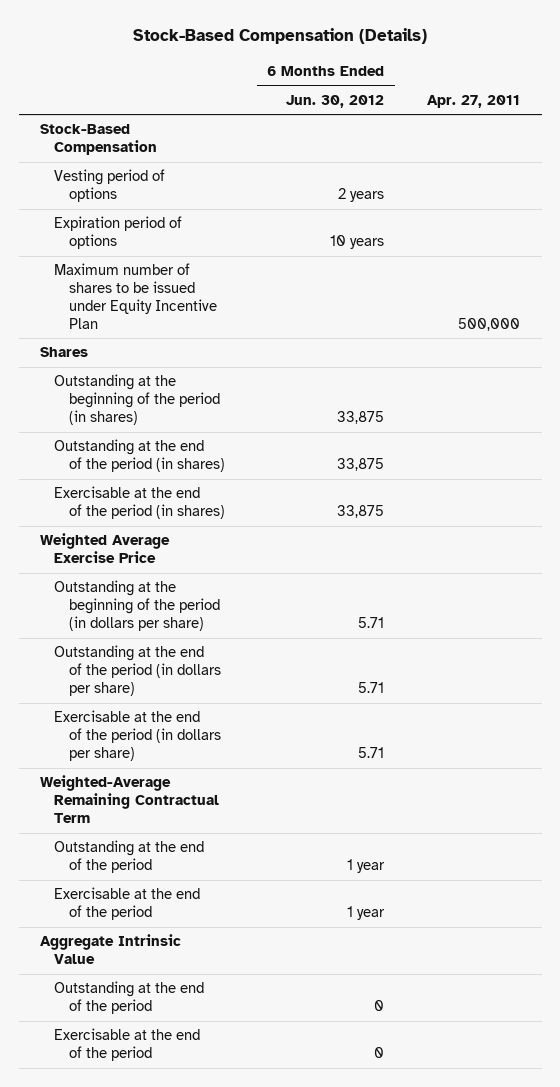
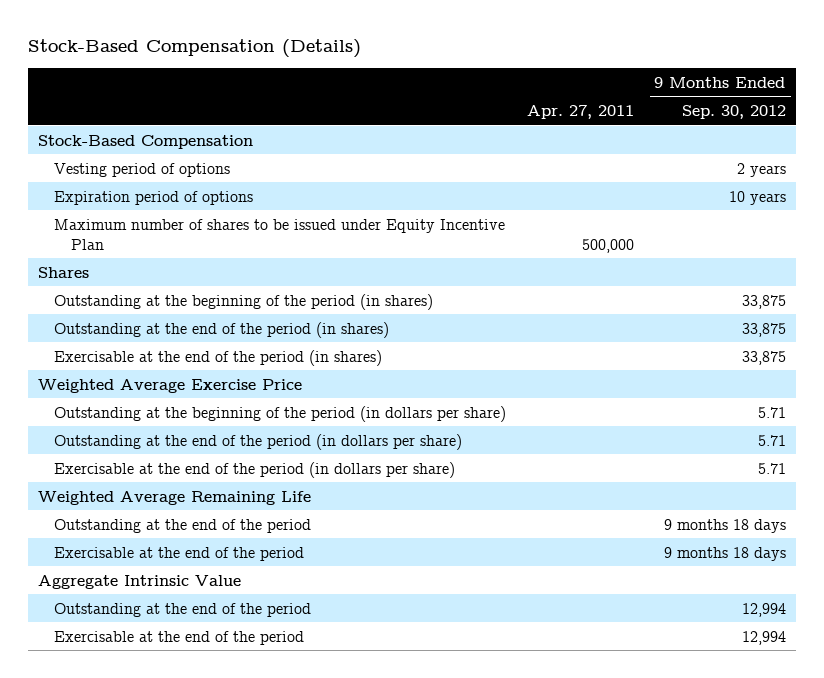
- | 6 Months Ended Jun. 30, 2012 | Apr. 27, 2011
+ | Apr. 27, 2011 | 9 Months Ended Sep. 30, 2012
- Weighted-Average Remaining Contractual Term
+ Weighted Average Remaining Life

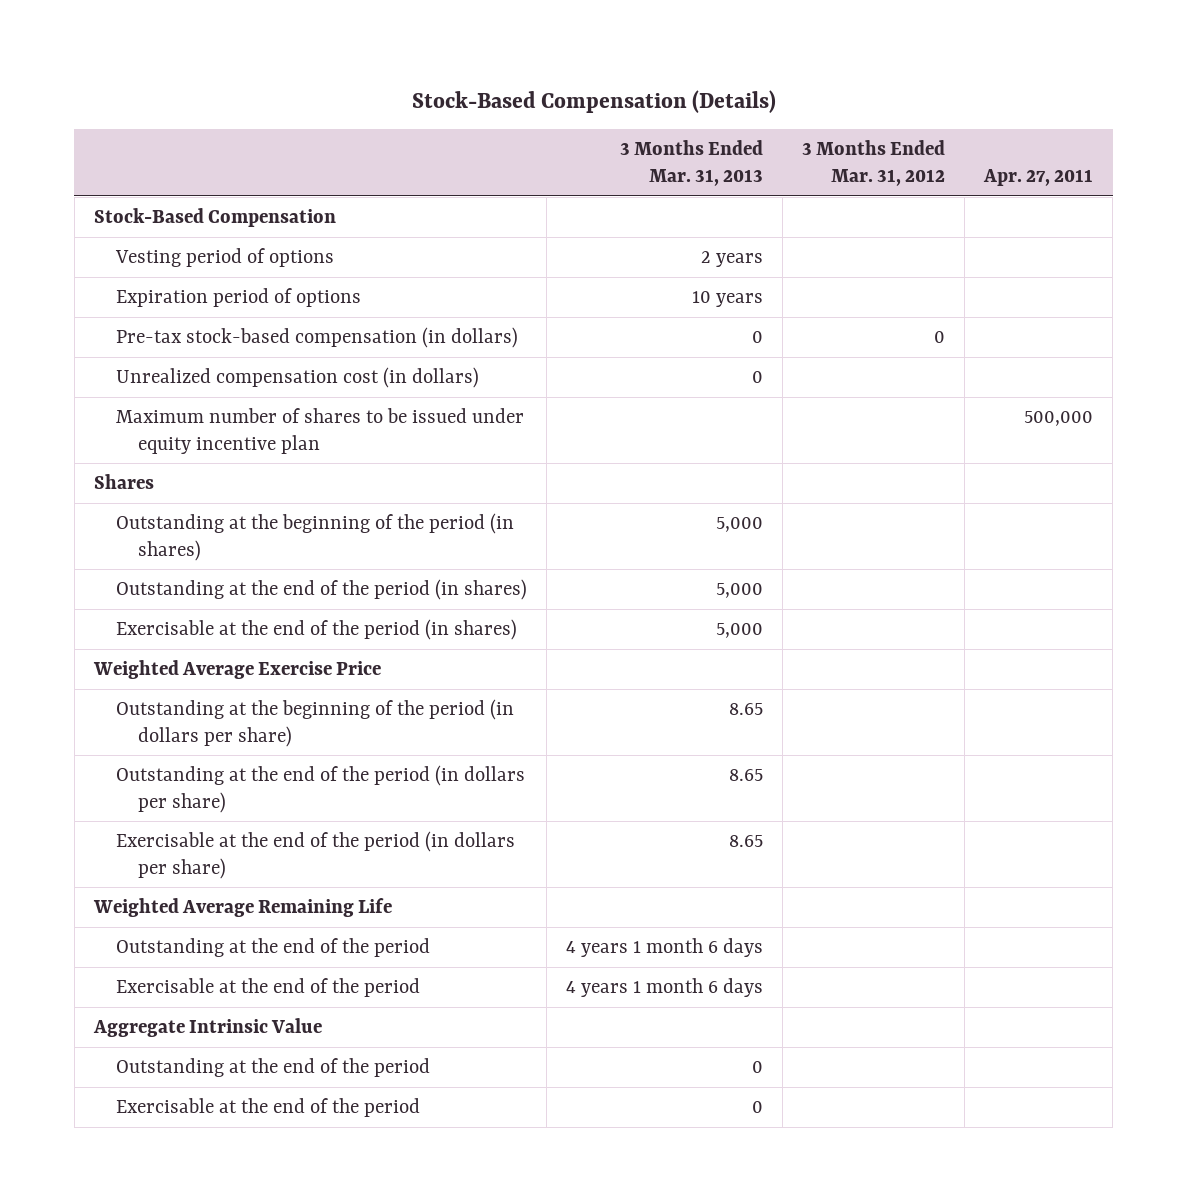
- | Apr. 27, 2011 | 9 Months Ended Sep. 30, 2012
+ | 3 Months Ended Mar. 31, 2013 | 3 Months Ended Mar. 31, 2012 | Apr. 27, 2011
- Maximum number of shares to be issued under Equity Incentive Plan | 500,000 |
+ Pre-tax stock-based compensation (in dollars) | 0 | 0 |
+ Unrealized compensation cost (in dollars) | 0 | |
+ Maximum number of shares to be issued under equity incentive plan | | | 500,000

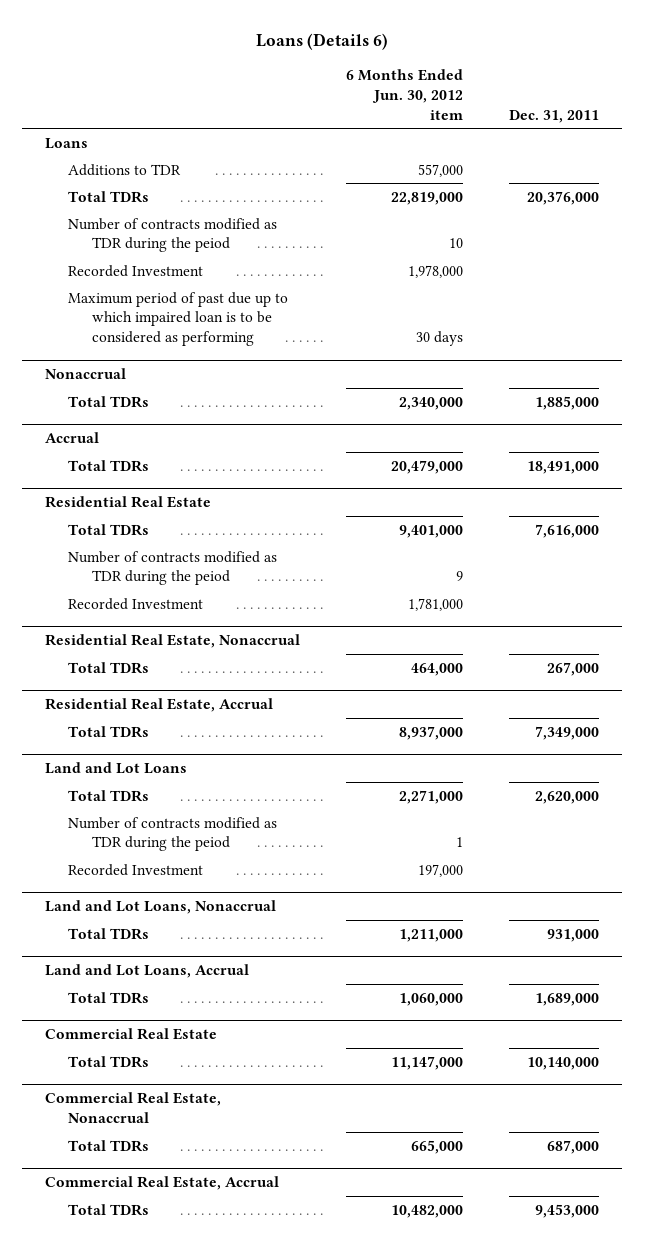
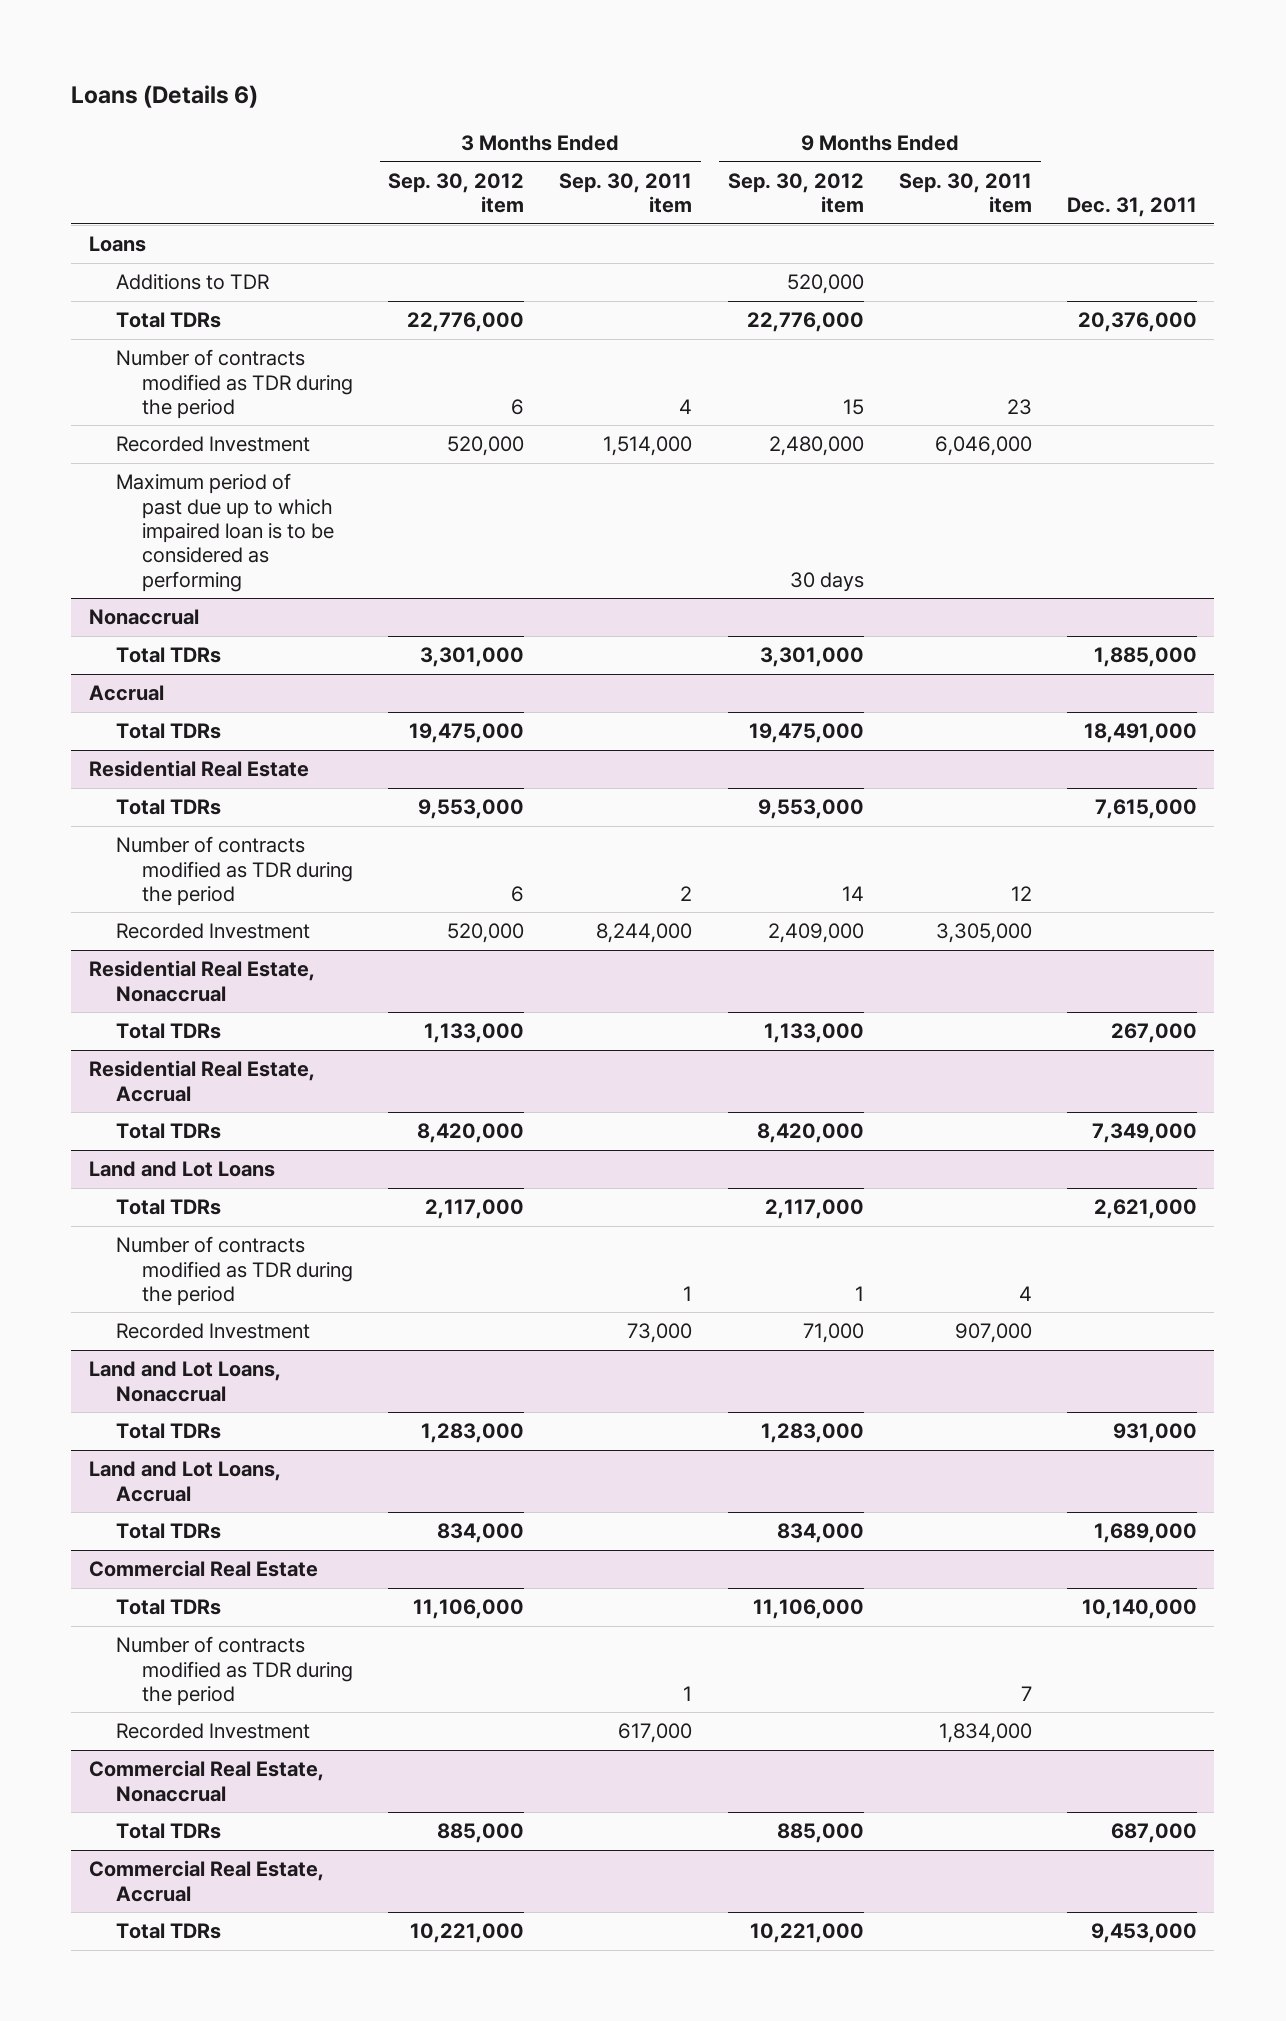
- | 6 Months Ended Jun. 30, 2012 item | Dec. 31, 2011
+ | 3 Months Ended Sep. 30, 2012 item | 3 Months Ended Sep. 30, 2011 item | 9 Months Ended Sep. 30, 2012 item | 9 Months Ended Sep. 30, 2011 item | Dec. 31, 2011
- Number of contracts modified as TDR during the peiod | 10 |
+ Number of contracts modified as TDR during the period | 6 | 4 | 15 | 23 |
@ Residential Real Estate
- Total TDRs | 9,401,000 | 7,616,000
- Number of contracts modified as TDR during the peiod | 9 |
+ Total TDRs | 9,553,000 | | 9,553,000 | | 7,615,000
+ Number of contracts modified as TDR during the period | 6 | 2 | 14 | 12 |
@ Land and Lot Loans
- Total TDRs | 2,271,000 | 2,620,000
- Number of contracts modified as TDR during the peiod | 1 |
+ Total TDRs | 2,117,000 | | 2,117,000 | | 2,621,000
+ Number of contracts modified as TDR during the period | | 1 | 1 | 4 |
@ Commercial Real Estate
+ Number of contracts modified as TDR during the period | | 1 | | 7 |
+ Recorded Investment | | 617,000 | | 1,834,000 |

